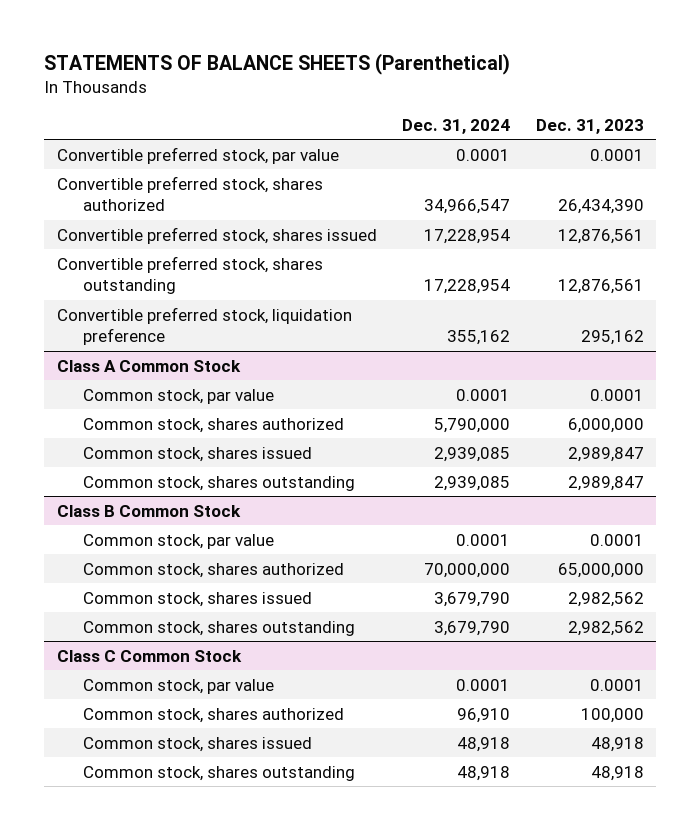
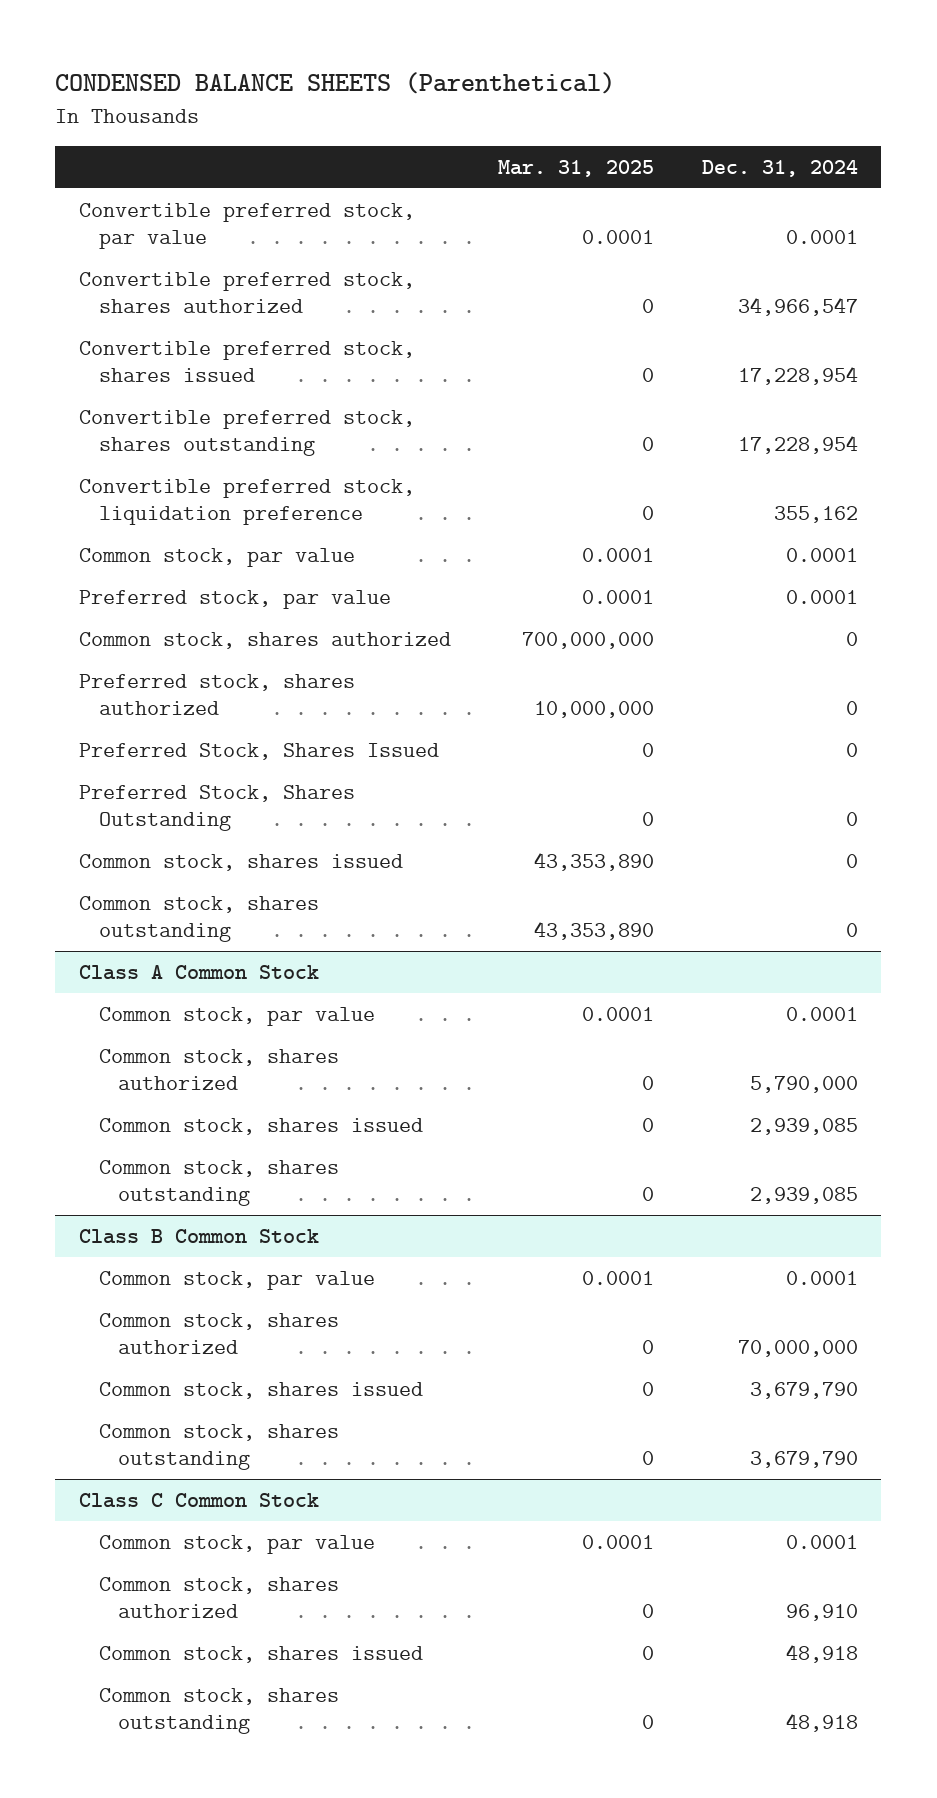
- STATEMENTS OF BALANCE SHEETS (Parenthetical)
+ CONDENSED BALANCE SHEETS (Parenthetical)
- | Dec. 31, 2024 | Dec. 31, 2023
+ | Mar. 31, 2025 | Dec. 31, 2024
+ Common stock, par value | 0.0001 | 0.0001
+ Preferred stock, par value | 0.0001 | 0.0001
+ Common stock, shares authorized | 700,000,000 | 0
+ Preferred stock, shares authorized | 10,000,000 | 0
+ Preferred Stock, Shares Issued | 0 | 0
+ Preferred Stock, Shares Outstanding | 0 | 0
+ Common stock, shares issued | 43,353,890 | 0
+ Common stock, shares outstanding | 43,353,890 | 0

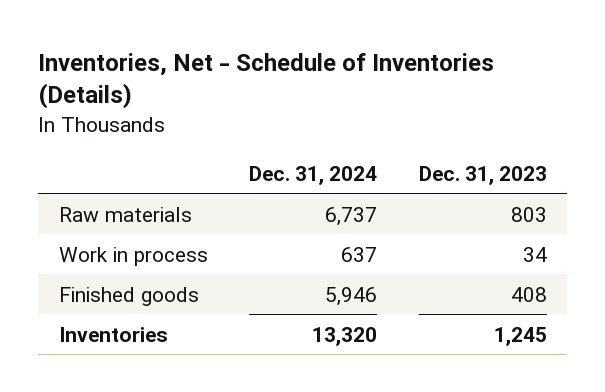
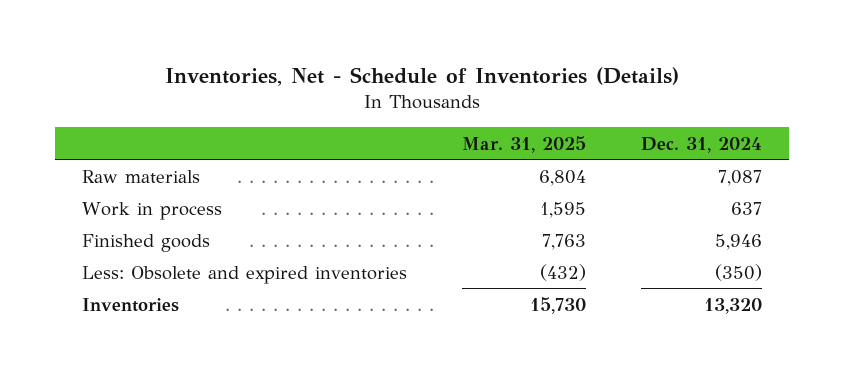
- | Dec. 31, 2024 | Dec. 31, 2023
+ | Mar. 31, 2025 | Dec. 31, 2024
- Raw materials | 6,737 | 803
+ Raw materials | 6,804 | 7,087
+ Less: Obsolete and expired inventories | (432) | (350)

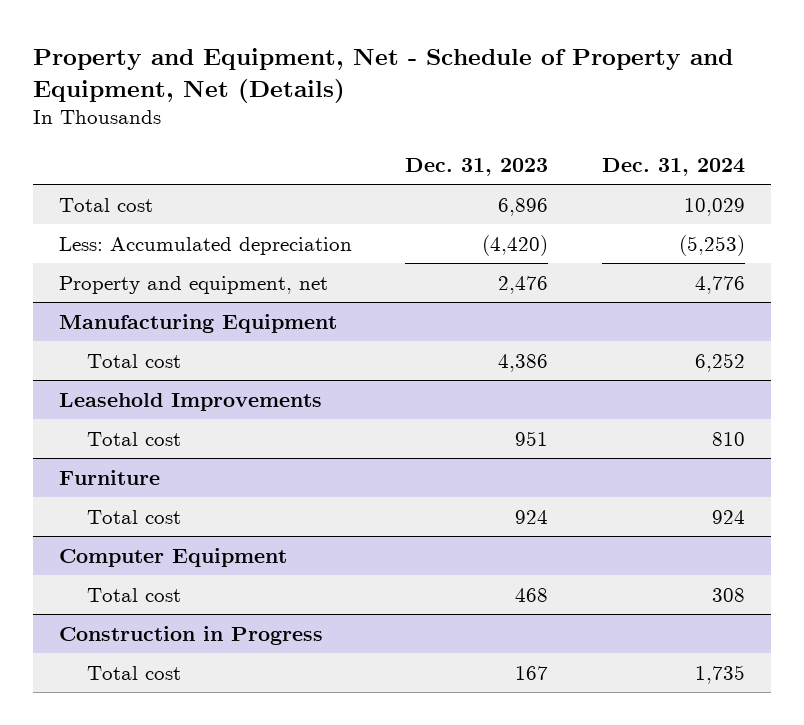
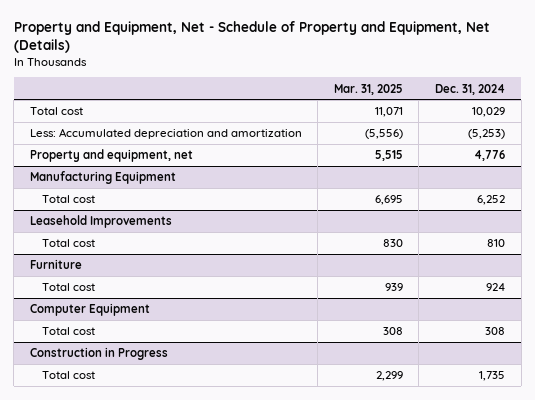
- | Dec. 31, 2023 | Dec. 31, 2024
+ | Mar. 31, 2025 | Dec. 31, 2024
- Less: Accumulated depreciation | (4,420) | (5,253)
+ Less: Accumulated depreciation and amortization | (5,556) | (5,253)

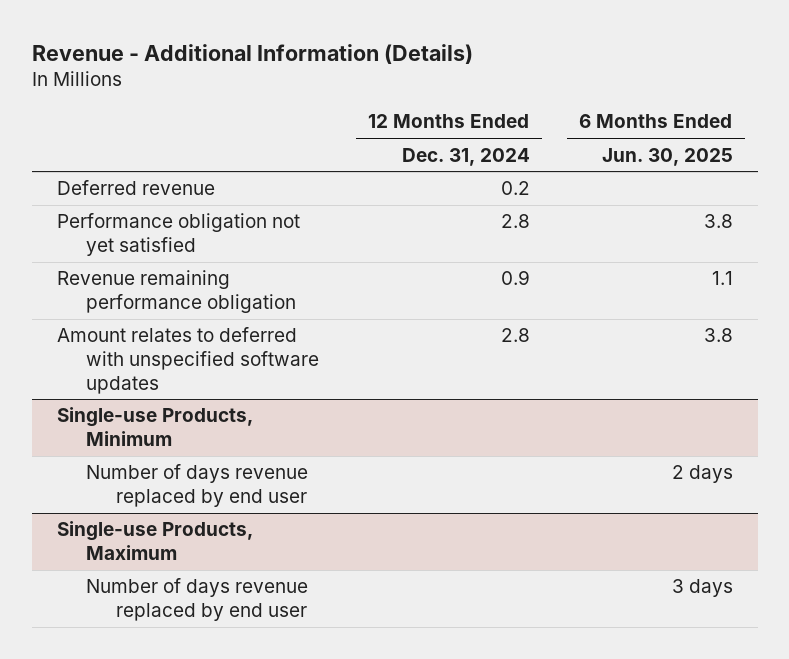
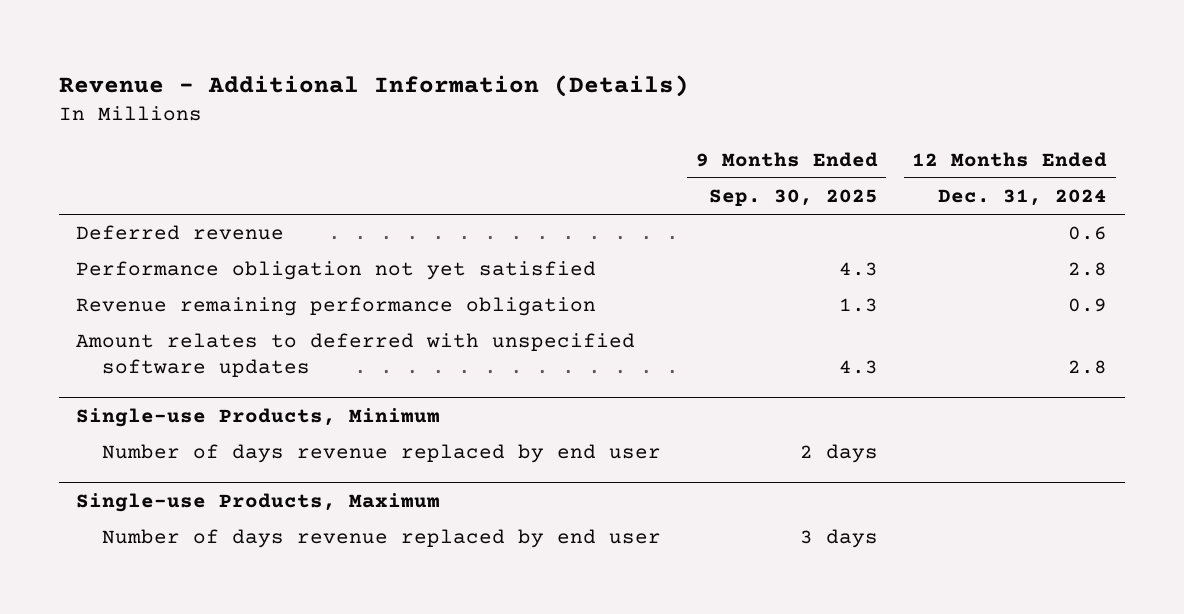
- | 12 Months Ended Dec. 31, 2024 | 6 Months Ended Jun. 30, 2025
+ | 9 Months Ended Sep. 30, 2025 | 12 Months Ended Dec. 31, 2024
- Deferred revenue | 0.2 |
+ Deferred revenue | | 0.6

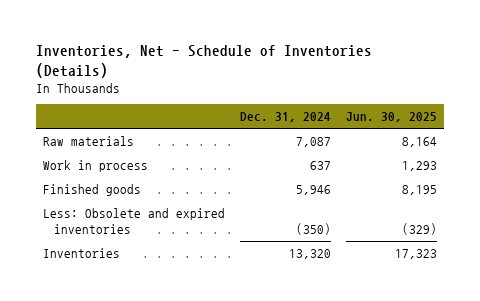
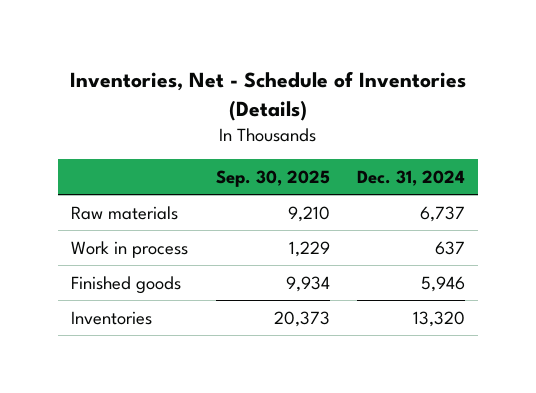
- | Dec. 31, 2024 | Jun. 30, 2025
+ | Sep. 30, 2025 | Dec. 31, 2024
- Raw materials | 7,087 | 8,164
+ Raw materials | 9,210 | 6,737
- Less: Obsolete and expired inventories | (350) | (329)

